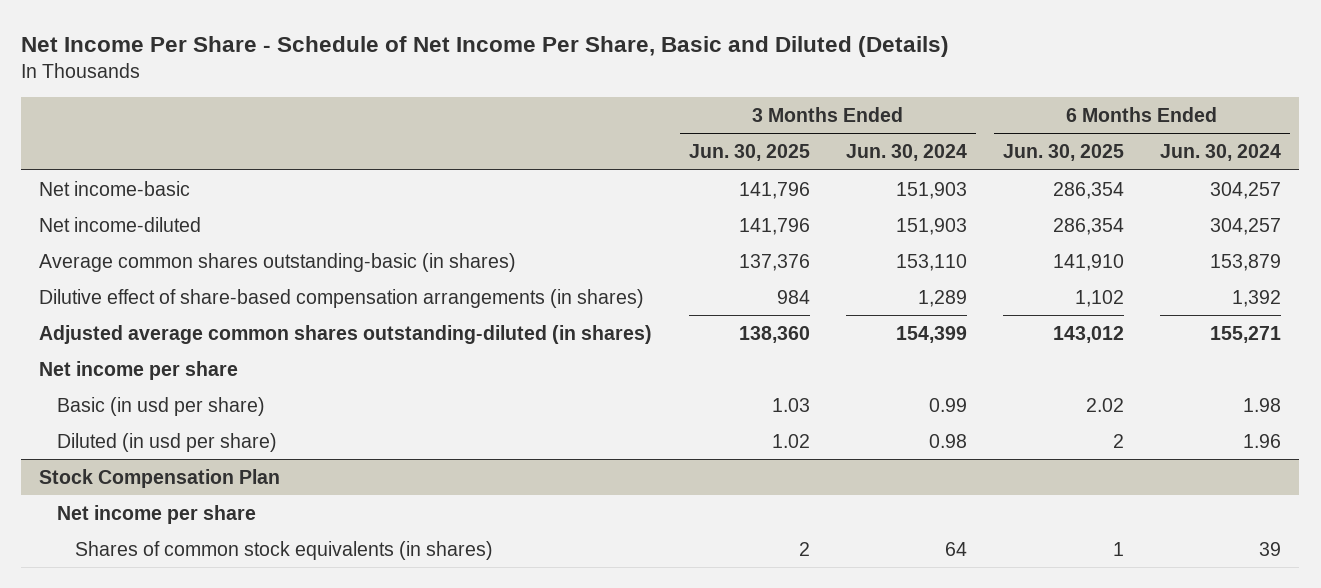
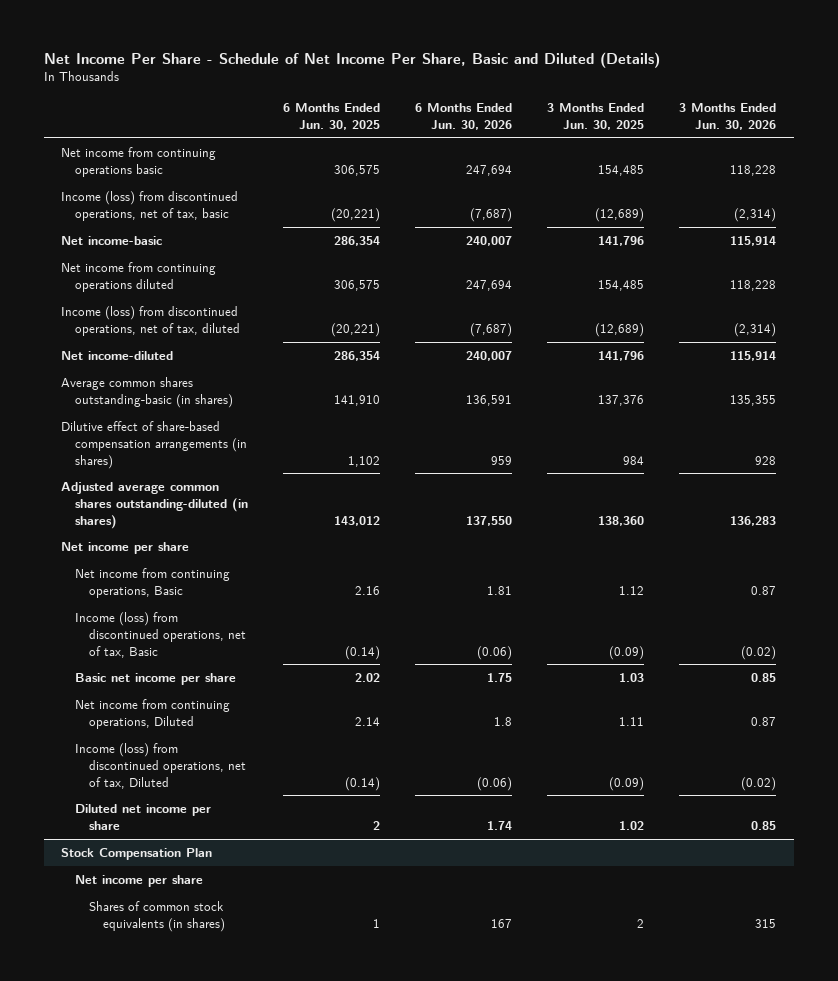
- | 3 Months Ended Jun. 30, 2025 | 3 Months Ended Jun. 30, 2024 | 6 Months Ended Jun. 30, 2025 | 6 Months Ended Jun. 30, 2024
+ | 6 Months Ended Jun. 30, 2025 | 6 Months Ended Jun. 30, 2026 | 3 Months Ended Jun. 30, 2025 | 3 Months Ended Jun. 30, 2026
+ Net income from continuing operations basic | 306,575 | 247,694 | 154,485 | 118,228
+ Income (loss) from discontinued operations, net of tax, basic | (20,221) | (7,687) | (12,689) | (2,314)
+ Net income from continuing operations diluted | 306,575 | 247,694 | 154,485 | 118,228
+ Income (loss) from discontinued operations, net of tax, diluted | (20,221) | (7,687) | (12,689) | (2,314)
- Basic (in usd per share) | 1.03 | 0.99 | 2.02 | 1.98
- Diluted (in usd per share) | 1.02 | 0.98 | 2 | 1.96
+ Net income from continuing operations, Basic | 2.16 | 1.81 | 1.12 | 0.87
+ Income (loss) from discontinued operations, net of tax, Basic | (0.14) | (0.06) | (0.09) | (0.02)
+ Basic net income per share | 2.02 | 1.75 | 1.03 | 0.85
+ Net income from continuing operations, Diluted | 2.14 | 1.8 | 1.11 | 0.87
+ Income (loss) from discontinued operations, net of tax, Diluted | (0.14) | (0.06) | (0.09) | (0.02)
+ Diluted net income per share | 2 | 1.74 | 1.02 | 0.85

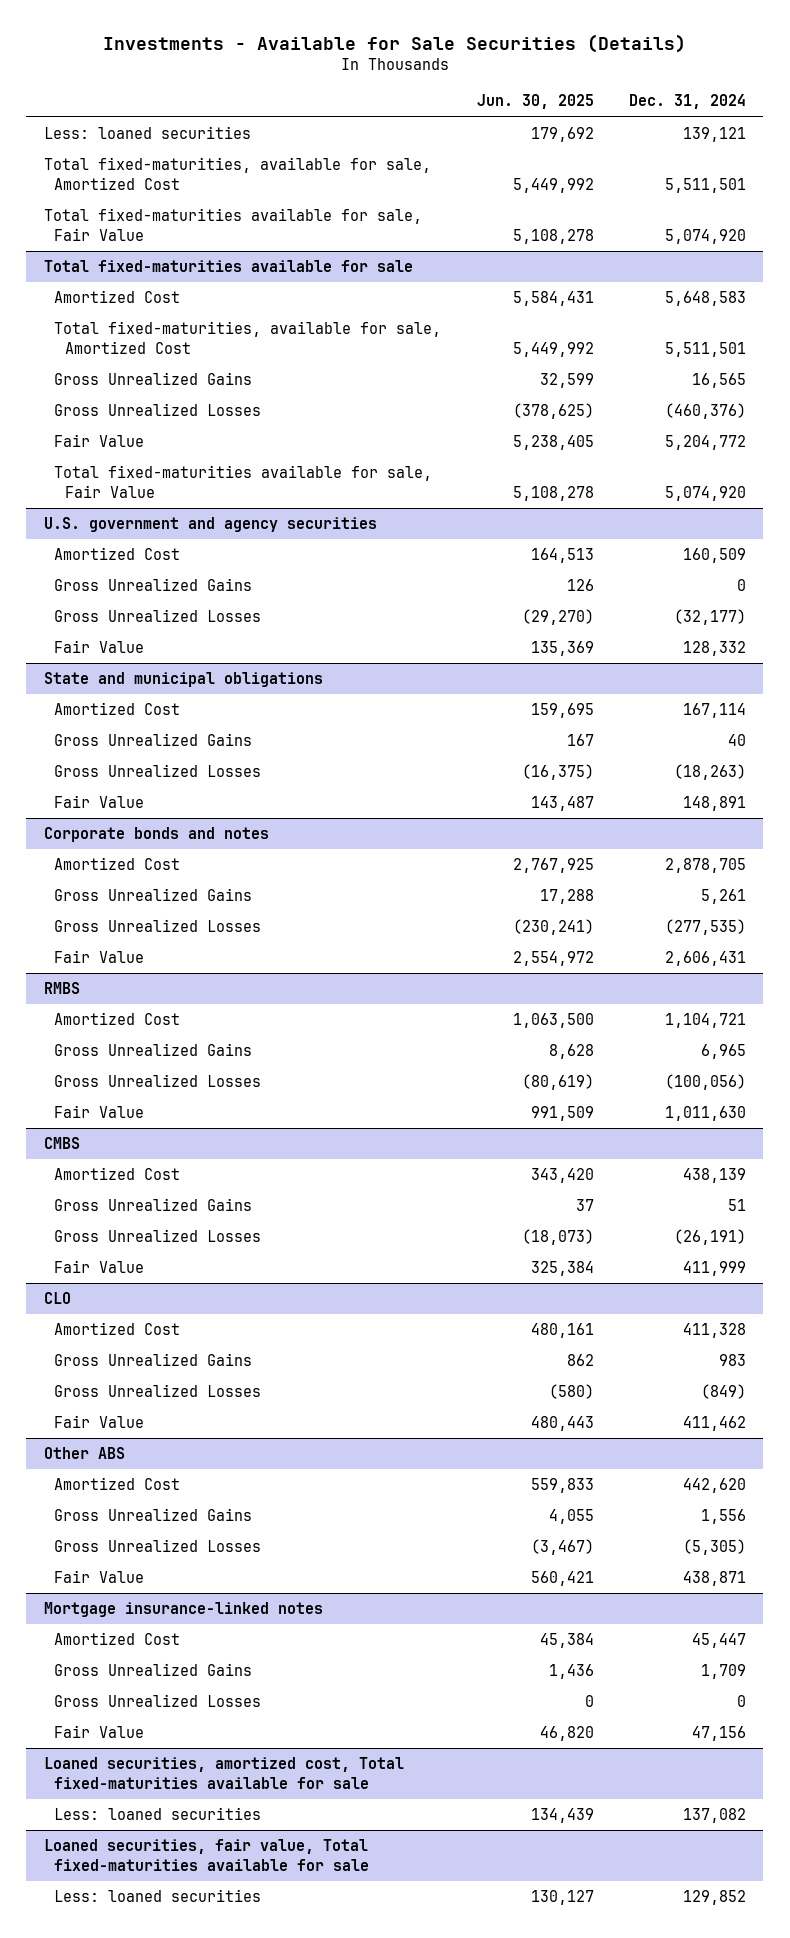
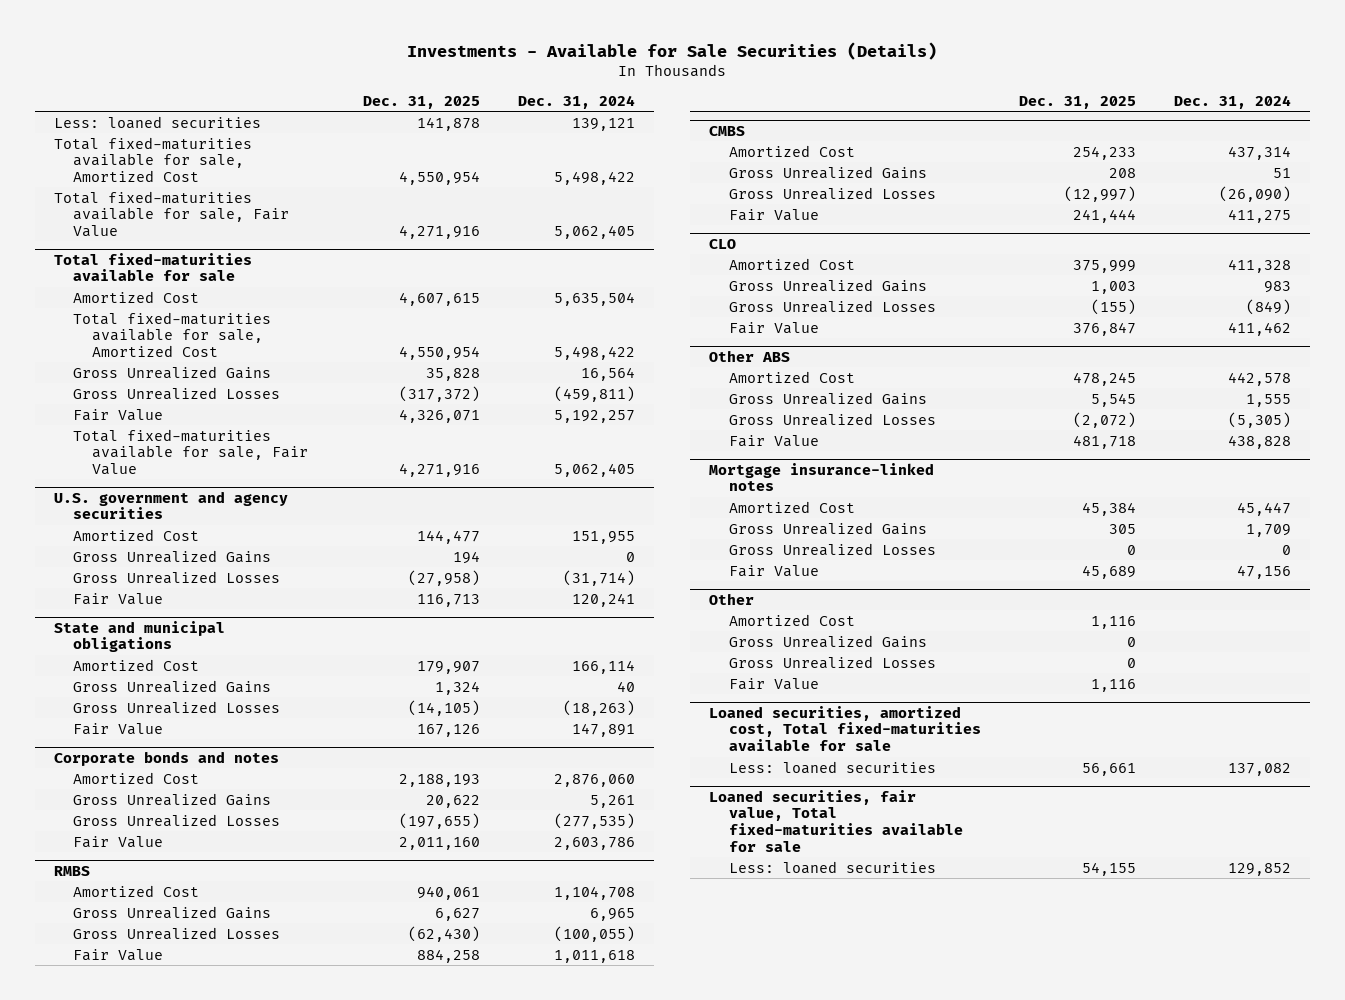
- | Jun. 30, 2025 | Dec. 31, 2024
+ | Dec. 31, 2025 | Dec. 31, 2024
- Total fixed-maturities, available for sale, Amortized Cost | 5,449,992 | 5,511,501
- Total fixed-maturities available for sale, Fair Value | 5,108,278 | 5,074,920
+ Total fixed-maturities available for sale, Amortized Cost | 4,550,954 | 5,498,422
+ Total fixed-maturities available for sale, Fair Value | 4,271,916 | 5,062,405
@ Total fixed-maturities available for sale
- Amortized Cost | 5,584,431 | 5,648,583
- Total fixed-maturities, available for sale, Amortized Cost | 5,449,992 | 5,511,501
- Gross Unrealized Gains | 32,599 | 16,565
- Gross Unrealized Losses | (378,625) | (460,376)
- Fair Value | 5,238,405 | 5,204,772
- Total fixed-maturities available for sale, Fair Value | 5,108,278 | 5,074,920
+ Amortized Cost | 4,607,615 | 5,635,504
+ Total fixed-maturities available for sale, Amortized Cost | 4,550,954 | 5,498,422
+ Gross Unrealized Gains | 35,828 | 16,564
+ Gross Unrealized Losses | (317,372) | (459,811)
+ Fair Value | 4,326,071 | 5,192,257
+ Total fixed-maturities available for sale, Fair Value | 4,271,916 | 5,062,405
@ U.S. government and agency securities
- Amortized Cost | 164,513 | 160,509
+ Amortized Cost | 144,477 | 151,955
- Gross Unrealized Losses | (29,270) | (32,177)
- Fair Value | 135,369 | 128,332
+ Gross Unrealized Losses | (27,958) | (31,714)
+ Fair Value | 116,713 | 120,241
@ State and municipal obligations
- Amortized Cost | 159,695 | 167,114
+ Amortized Cost | 179,907 | 166,114
- Fair Value | 143,487 | 148,891
+ Fair Value | 167,126 | 147,891
@ Corporate bonds and notes
- Amortized Cost | 2,767,925 | 2,878,705
+ Amortized Cost | 2,188,193 | 2,876,060
- Fair Value | 2,554,972 | 2,606,431
+ Fair Value | 2,011,160 | 2,603,786
@ RMBS
- Amortized Cost | 1,063,500 | 1,104,721
+ Amortized Cost | 940,061 | 1,104,708
- Gross Unrealized Losses | (80,619) | (100,056)
- Fair Value | 991,509 | 1,011,630
+ Gross Unrealized Losses | (62,430) | (100,055)
+ Fair Value | 884,258 | 1,011,618
@ CMBS
- Amortized Cost | 343,420 | 438,139
+ Amortized Cost | 254,233 | 437,314
- Gross Unrealized Losses | (18,073) | (26,191)
- Fair Value | 325,384 | 411,999
+ Gross Unrealized Losses | (12,997) | (26,090)
+ Fair Value | 241,444 | 411,275
@ Other ABS
- Amortized Cost | 559,833 | 442,620
- Gross Unrealized Gains | 4,055 | 1,556
+ Amortized Cost | 478,245 | 442,578
+ Gross Unrealized Gains | 5,545 | 1,555
- Fair Value | 560,421 | 438,871
+ Fair Value | 481,718 | 438,828
+ Other
+ Amortized Cost | 1,116 |
+ Gross Unrealized Gains | 0 |
+ Gross Unrealized Losses | 0 |
+ Fair Value | 1,116 |

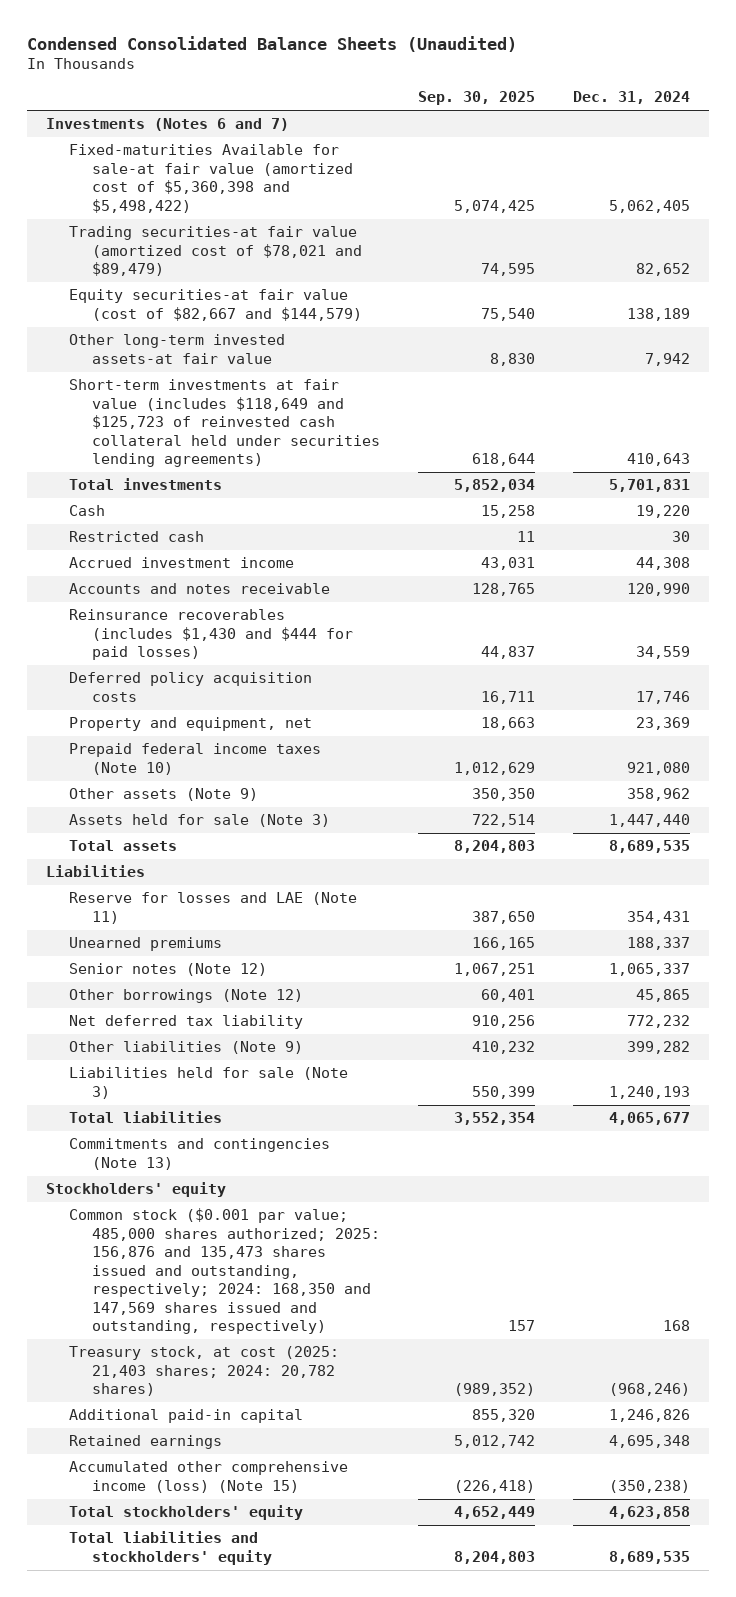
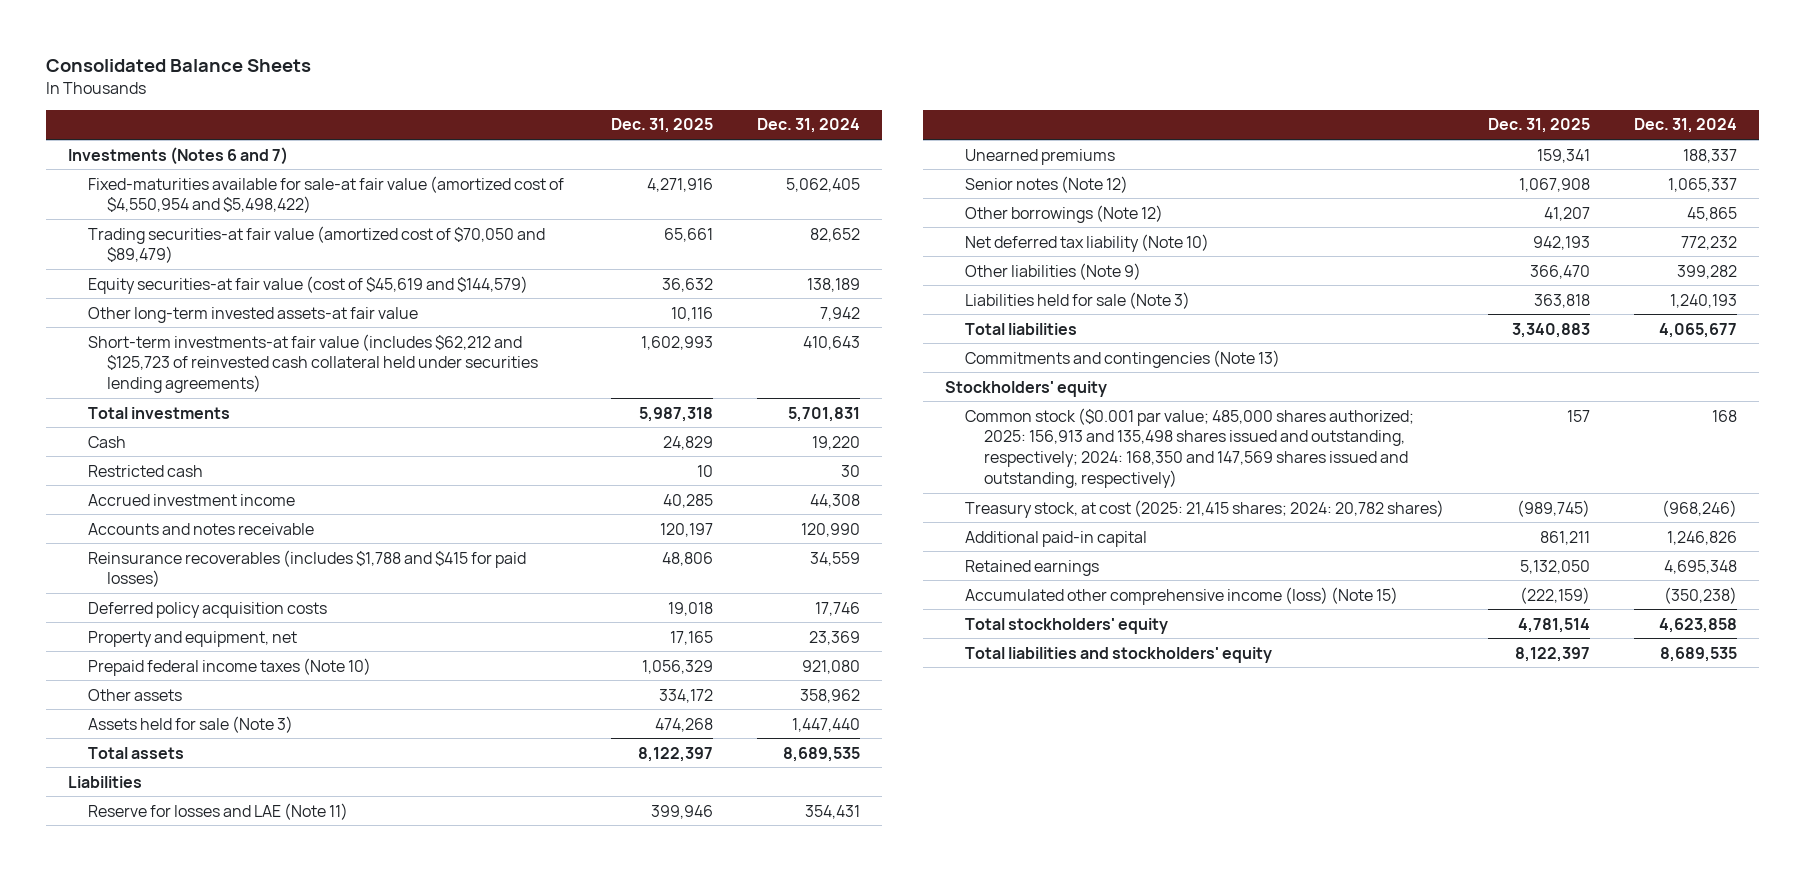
- Condensed Consolidated Balance Sheets (Unaudited)
+ Consolidated Balance Sheets
- | Sep. 30, 2025 | Dec. 31, 2024
+ | Dec. 31, 2025 | Dec. 31, 2024
- Fixed-maturities Available for sale-at fair value (amortized cost of $5,360,398 and $5,498,422) | 5,074,425 | 5,062,405
- Trading securities-at fair value (amortized cost of $78,021 and $89,479) | 74,595 | 82,652
- Equity securities-at fair value (cost of $82,667 and $144,579) | 75,540 | 138,189
+ Fixed-maturities available for sale-at fair value (amortized cost of $4,550,954 and $5,498,422) | 4,271,916 | 5,062,405
+ Trading securities-at fair value (amortized cost of $70,050 and $89,479) | 65,661 | 82,652
+ Equity securities-at fair value (cost of $45,619 and $144,579) | 36,632 | 138,189
- Short-term investments at fair value (includes $118,649 and $125,723 of reinvested cash collateral held under securities lending agreements) | 618,644 | 410,643
+ Short-term investments-at fair value (includes $62,212 and $125,723 of reinvested cash collateral held under securities lending agreements) | 1,602,993 | 410,643
- Reinsurance recoverables (includes $1,430 and $444 for paid losses) | 44,837 | 34,559
+ Reinsurance recoverables (includes $1,788 and $415 for paid losses) | 48,806 | 34,559
- Other assets (Note 9) | 350,350 | 358,962
+ Other assets | 334,172 | 358,962
- Net deferred tax liability | 910,256 | 772,232
+ Net deferred tax liability (Note 10) | 942,193 | 772,232
- Common stock ($0.001 par value; 485,000 shares authorized; 2025: 156,876 and 135,473 shares issued and outstanding, respectively; 2024: 168,350 and 147,569 shares issued and outstanding, respectively) | 157 | 168
- Treasury stock, at cost (2025: 21,403 shares; 2024: 20,782 shares) | (989,352) | (968,246)
+ Common stock ($0.001 par value; 485,000 shares authorized; 2025: 156,913 and 135,498 shares issued and outstanding, respectively; 2024: 168,350 and 147,569 shares issued and outstanding, respectively) | 157 | 168
+ Treasury stock, at cost (2025: 21,415 shares; 2024: 20,782 shares) | (989,745) | (968,246)

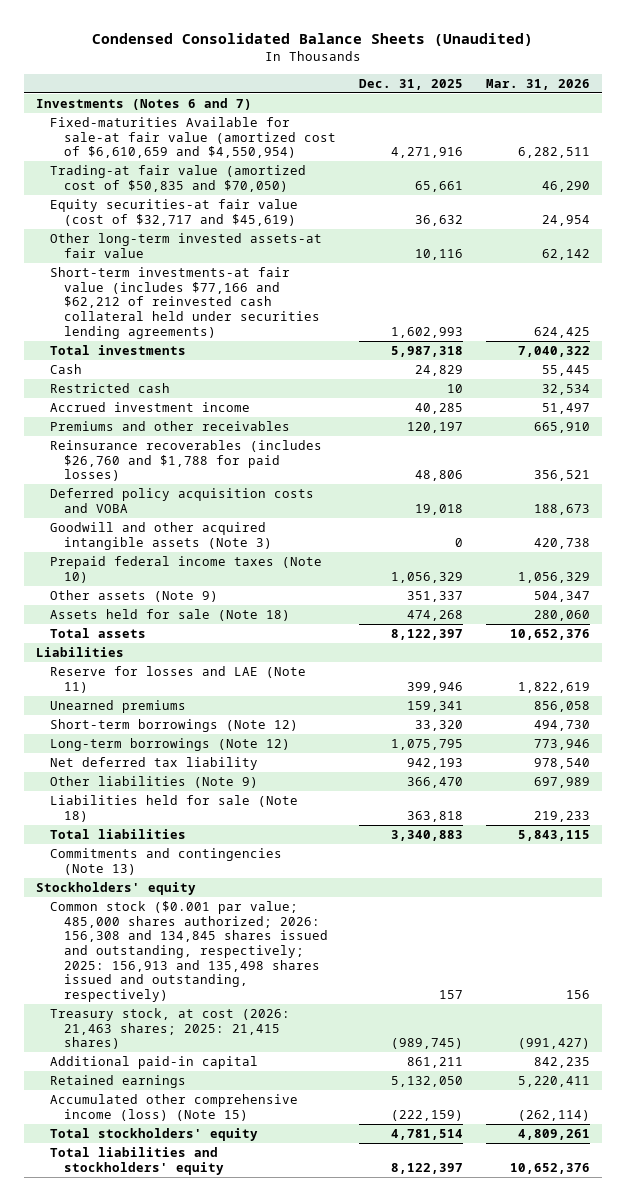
- Consolidated Balance Sheets
+ Condensed Consolidated Balance Sheets (Unaudited)
- | Dec. 31, 2025 | Dec. 31, 2024
+ | Dec. 31, 2025 | Mar. 31, 2026
- Fixed-maturities available for sale-at fair value (amortized cost of $4,550,954 and $5,498,422) | 4,271,916 | 5,062,405
- Trading securities-at fair value (amortized cost of $70,050 and $89,479) | 65,661 | 82,652
- Equity securities-at fair value (cost of $45,619 and $144,579) | 36,632 | 138,189
+ Fixed-maturities Available for sale-at fair value (amortized cost of $6,610,659 and $4,550,954) | 4,271,916 | 6,282,511
+ Trading-at fair value (amortized cost of $50,835 and $70,050) | 65,661 | 46,290
+ Equity securities-at fair value (cost of $32,717 and $45,619) | 36,632 | 24,954
- Short-term investments-at fair value (includes $62,212 and $125,723 of reinvested cash collateral held under securities lending agreements) | 1,602,993 | 410,643
+ Short-term investments-at fair value (includes $77,166 and $62,212 of reinvested cash collateral held under securities lending agreements) | 1,602,993 | 624,425
- Accounts and notes receivable | 120,197 | 120,990
- Reinsurance recoverables (includes $1,788 and $415 for paid losses) | 48,806 | 34,559
- Deferred policy acquisition costs | 19,018 | 17,746
- Property and equipment, net | 17,165 | 23,369
+ Premiums and other receivables | 120,197 | 665,910
+ Reinsurance recoverables (includes $26,760 and $1,788 for paid losses) | 48,806 | 356,521
+ Deferred policy acquisition costs and VOBA | 19,018 | 188,673
+ Goodwill and other acquired intangible assets (Note 3) | 0 | 420,738
- Other assets | 334,172 | 358,962
- Assets held for sale (Note 3) | 474,268 | 1,447,440
+ Other assets (Note 9) | 351,337 | 504,347
+ Assets held for sale (Note 18) | 474,268 | 280,060
- Senior notes (Note 12) | 1,067,908 | 1,065,337
- Other borrowings (Note 12) | 41,207 | 45,865
- Net deferred tax liability (Note 10) | 942,193 | 772,232
+ Short-term borrowings (Note 12) | 33,320 | 494,730
+ Long-term borrowings (Note 12) | 1,075,795 | 773,946
+ Net deferred tax liability | 942,193 | 978,540
- Liabilities held for sale (Note 3) | 363,818 | 1,240,193
+ Liabilities held for sale (Note 18) | 363,818 | 219,233
- Common stock ($0.001 par value; 485,000 shares authorized; 2025: 156,913 and 135,498 shares issued and outstanding, respectively; 2024: 168,350 and 147,569 shares issued and outstanding, respectively) | 157 | 168
- Treasury stock, at cost (2025: 21,415 shares; 2024: 20,782 shares) | (989,745) | (968,246)
+ Common stock ($0.001 par value; 485,000 shares authorized; 2026: 156,308 and 134,845 shares issued and outstanding, respectively; 2025: 156,913 and 135,498 shares issued and outstanding, respectively) | 157 | 156
+ Treasury stock, at cost (2026: 21,463 shares; 2025: 21,415 shares) | (989,745) | (991,427)

